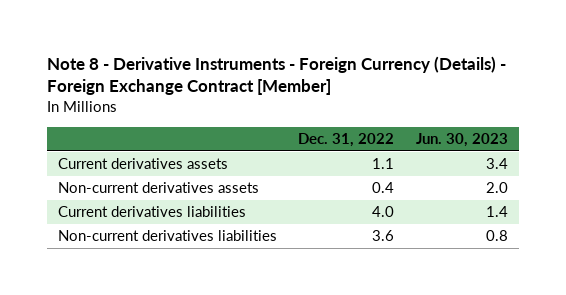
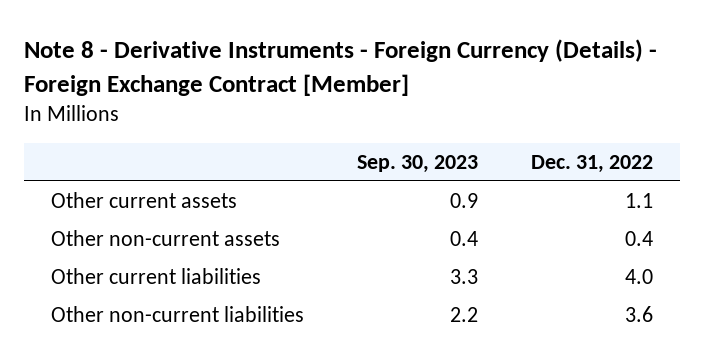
- | Dec. 31, 2022 | Jun. 30, 2023
+ | Sep. 30, 2023 | Dec. 31, 2022
- Current derivatives assets | 1.1 | 3.4
- Non-current derivatives assets | 0.4 | 2.0
- Current derivatives liabilities | 4.0 | 1.4
- Non-current derivatives liabilities | 3.6 | 0.8
+ Other current assets | 0.9 | 1.1
+ Other non-current assets | 0.4 | 0.4
+ Other current liabilities | 3.3 | 4.0
+ Other non-current liabilities | 2.2 | 3.6

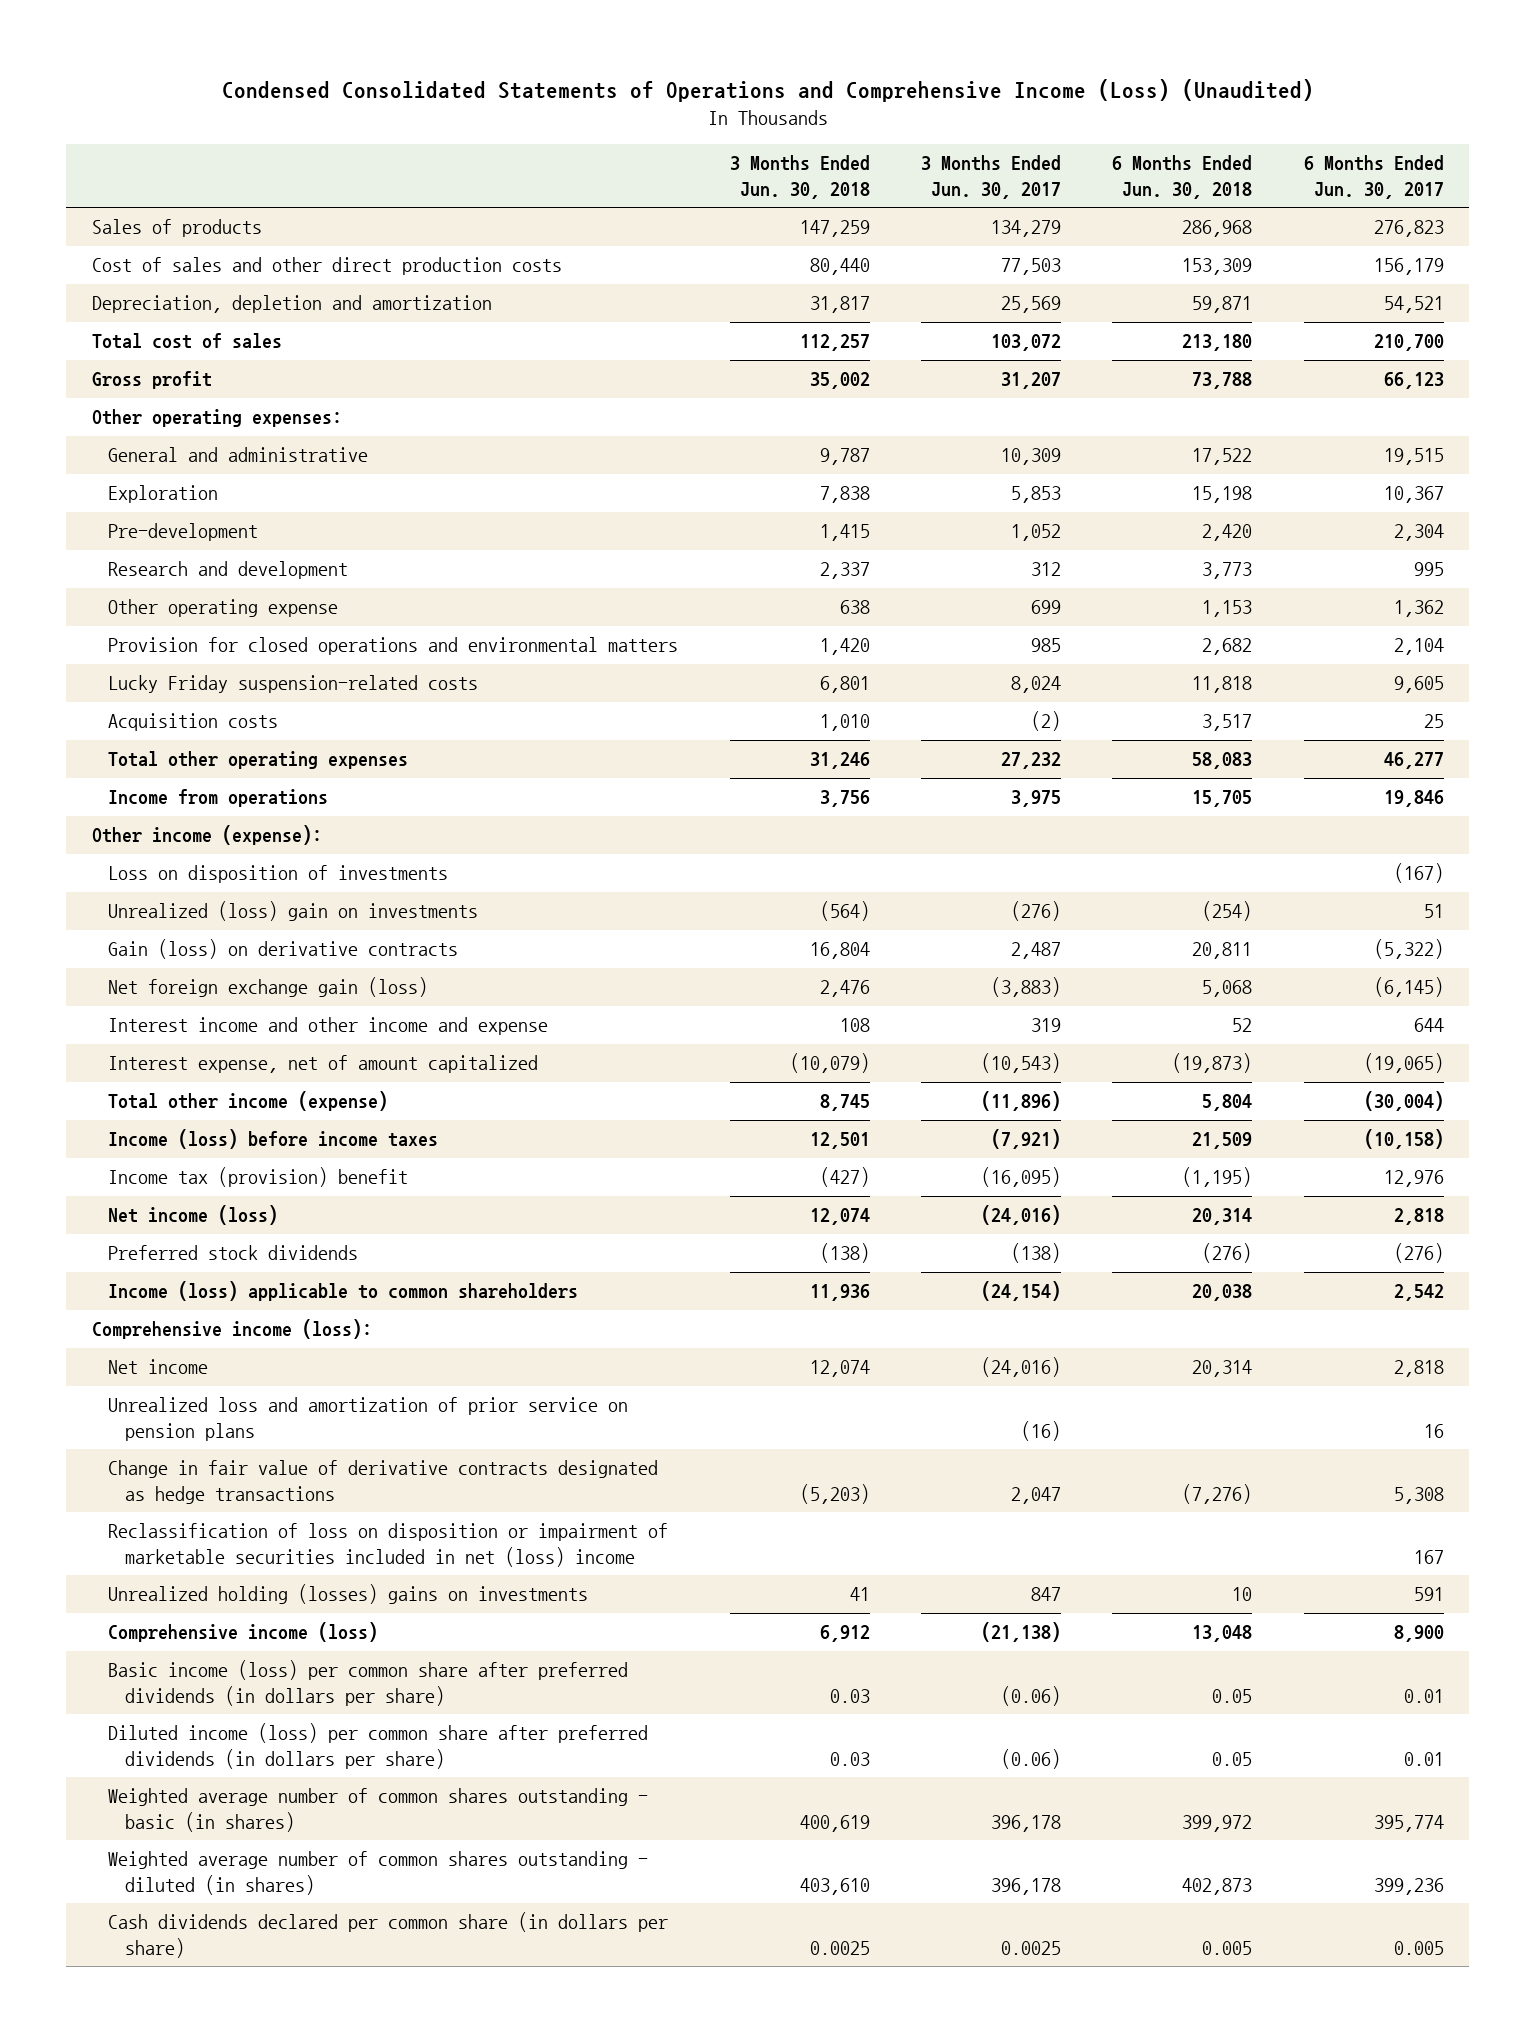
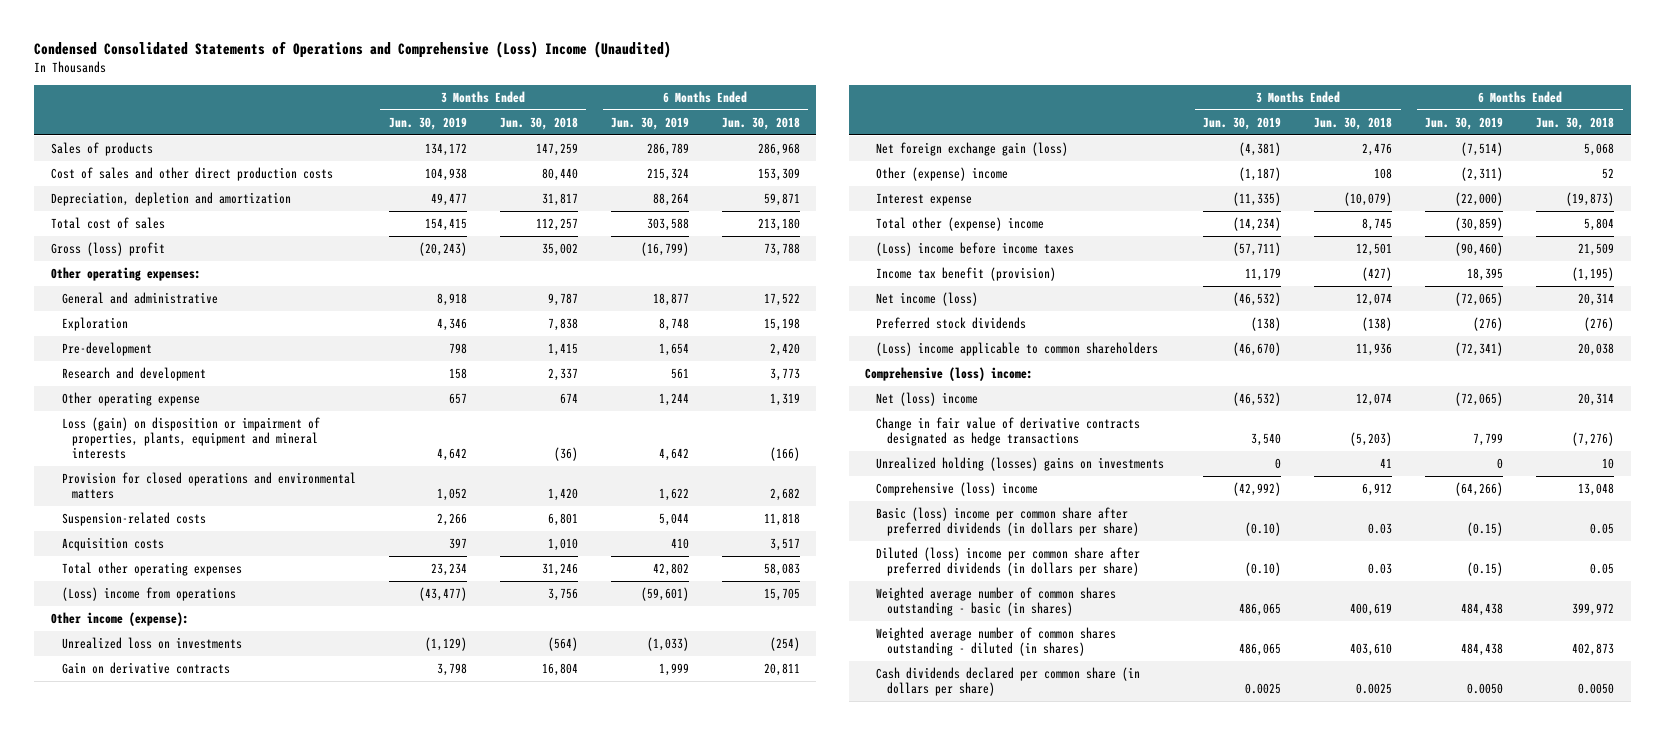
- Condensed Consolidated Statements of Operations and Comprehensive Income (Loss) (Unaudited)
+ Condensed Consolidated Statements of Operations and Comprehensive (Loss) Income (Unaudited)
- | 3 Months Ended Jun. 30, 2018 | 3 Months Ended Jun. 30, 2017 | 6 Months Ended Jun. 30, 2018 | 6 Months Ended Jun. 30, 2017
+ | 3 Months Ended Jun. 30, 2019 | 3 Months Ended Jun. 30, 2018 | 6 Months Ended Jun. 30, 2019 | 6 Months Ended Jun. 30, 2018
- Gross profit | 35,002 | 31,207 | 73,788 | 66,123
+ Gross (loss) profit | (20,243) | 35,002 | (16,799) | 73,788
- Other operating expense | 638 | 699 | 1,153 | 1,362
+ Other operating expense | 657 | 674 | 1,244 | 1,319
+ Loss (gain) on disposition or impairment of properties, plants, equipment and mineral interests | 4,642 | (36) | 4,642 | (166)
- Lucky Friday suspension-related costs | 6,801 | 8,024 | 11,818 | 9,605
+ Suspension-related costs | 2,266 | 6,801 | 5,044 | 11,818
- Income from operations | 3,756 | 3,975 | 15,705 | 19,846
+ (Loss) income from operations | (43,477) | 3,756 | (59,601) | 15,705
- Loss on disposition of investments | | | | (167)
- Unrealized (loss) gain on investments | (564) | (276) | (254) | 51
- Gain (loss) on derivative contracts | 16,804 | 2,487 | 20,811 | (5,322)
+ Unrealized loss on investments | (1,129) | (564) | (1,033) | (254)
+ Gain on derivative contracts | 3,798 | 16,804 | 1,999 | 20,811
- Interest income and other income and expense | 108 | 319 | 52 | 644
- Interest expense, net of amount capitalized | (10,079) | (10,543) | (19,873) | (19,065)
- Total other income (expense) | 8,745 | (11,896) | 5,804 | (30,004)
- Income (loss) before income taxes | 12,501 | (7,921) | 21,509 | (10,158)
- Income tax (provision) benefit | (427) | (16,095) | (1,195) | 12,976
+ Other (expense) income | (1,187) | 108 | (2,311) | 52
+ Interest expense | (11,335) | (10,079) | (22,000) | (19,873)
+ Total other (expense) income | (14,234) | 8,745 | (30,859) | 5,804
+ (Loss) income before income taxes | (57,711) | 12,501 | (90,460) | 21,509
+ Income tax benefit (provision) | 11,179 | (427) | 18,395 | (1,195)
- Income (loss) applicable to common shareholders | 11,936 | (24,154) | 20,038 | 2,542
- Comprehensive income (loss):
- Net income | 12,074 | (24,016) | 20,314 | 2,818
- Unrealized loss and amortization of prior service on pension plans | | (16) | | 16
+ (Loss) income applicable to common shareholders | (46,670) | 11,936 | (72,341) | 20,038
+ Comprehensive (loss) income:
+ Net (loss) income | (46,532) | 12,074 | (72,065) | 20,314
- Reclassification of loss on disposition or impairment of marketable securities included in net (loss) income | | | | 167
- Comprehensive income (loss) | 6,912 | (21,138) | 13,048 | 8,900
- Basic income (loss) per common share after preferred dividends (in dollars per share) | 0.03 | (0.06) | 0.05 | 0.01
- Diluted income (loss) per common share after preferred dividends (in dollars per share) | 0.03 | (0.06) | 0.05 | 0.01
+ Comprehensive (loss) income | (42,992) | 6,912 | (64,266) | 13,048
+ Basic (loss) income per common share after preferred dividends (in dollars per share) | (0.10) | 0.03 | (0.15) | 0.05
+ Diluted (loss) income per common share after preferred dividends (in dollars per share) | (0.10) | 0.03 | (0.15) | 0.05
- Cash dividends declared per common share (in dollars per share) | 0.0025 | 0.0025 | 0.005 | 0.005
+ Cash dividends declared per common share (in dollars per share) | 0.0025 | 0.0025 | 0.0050 | 0.0050

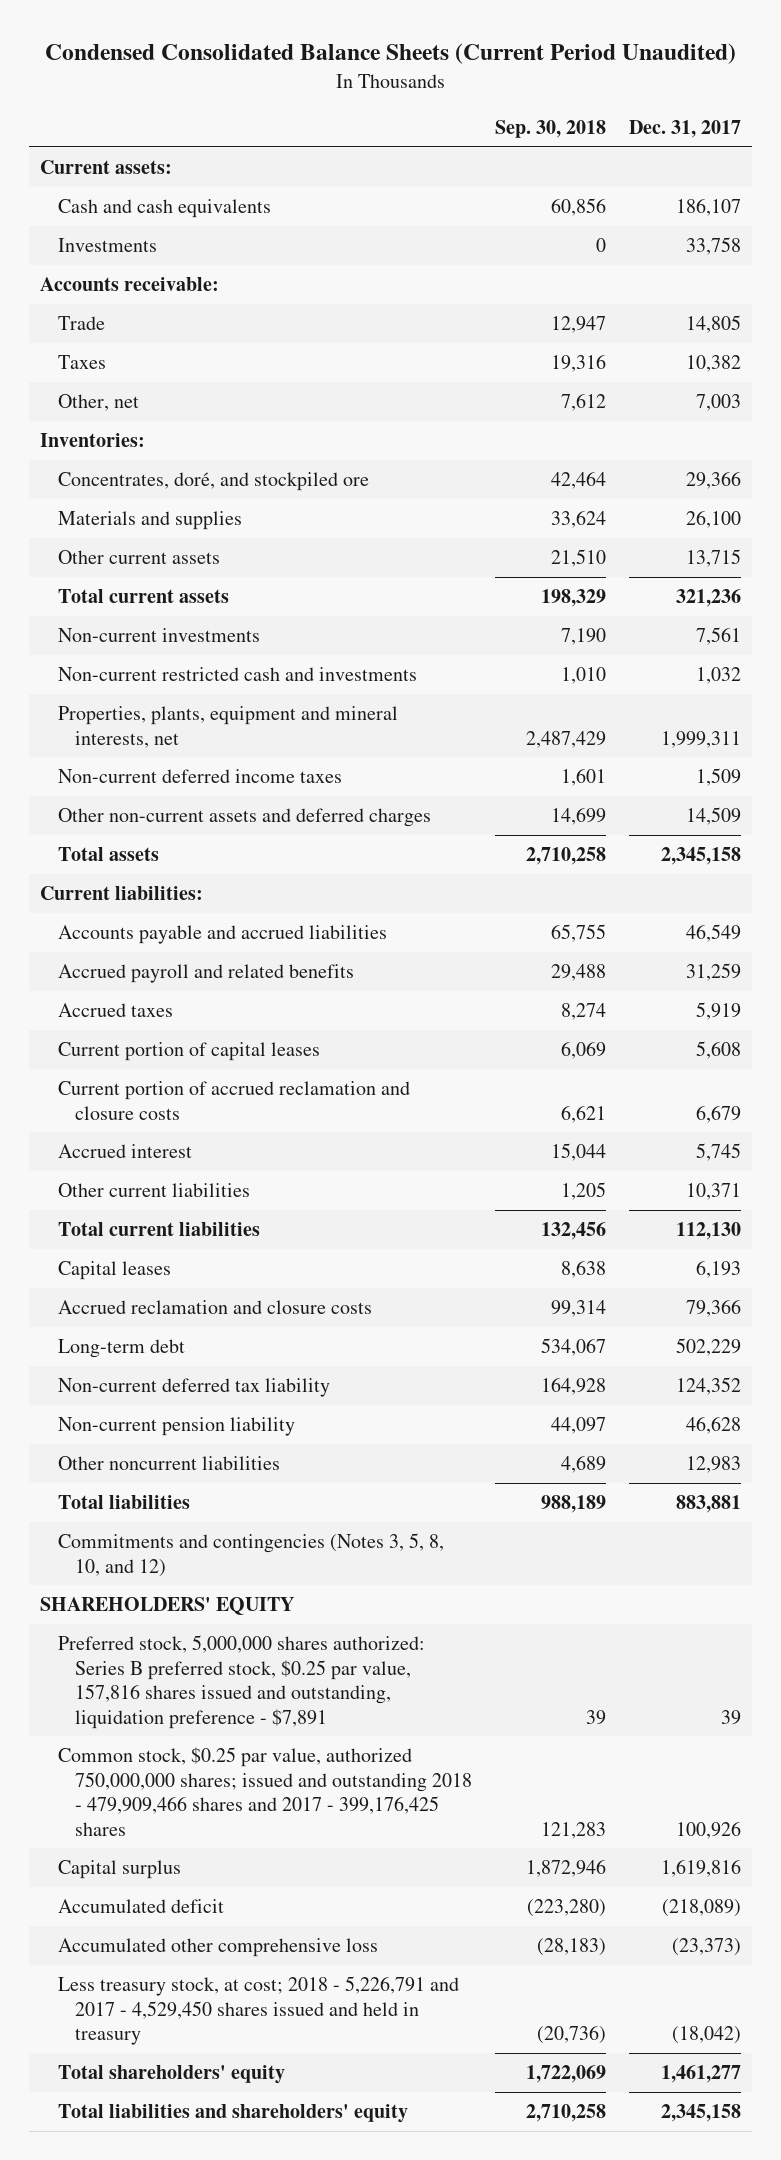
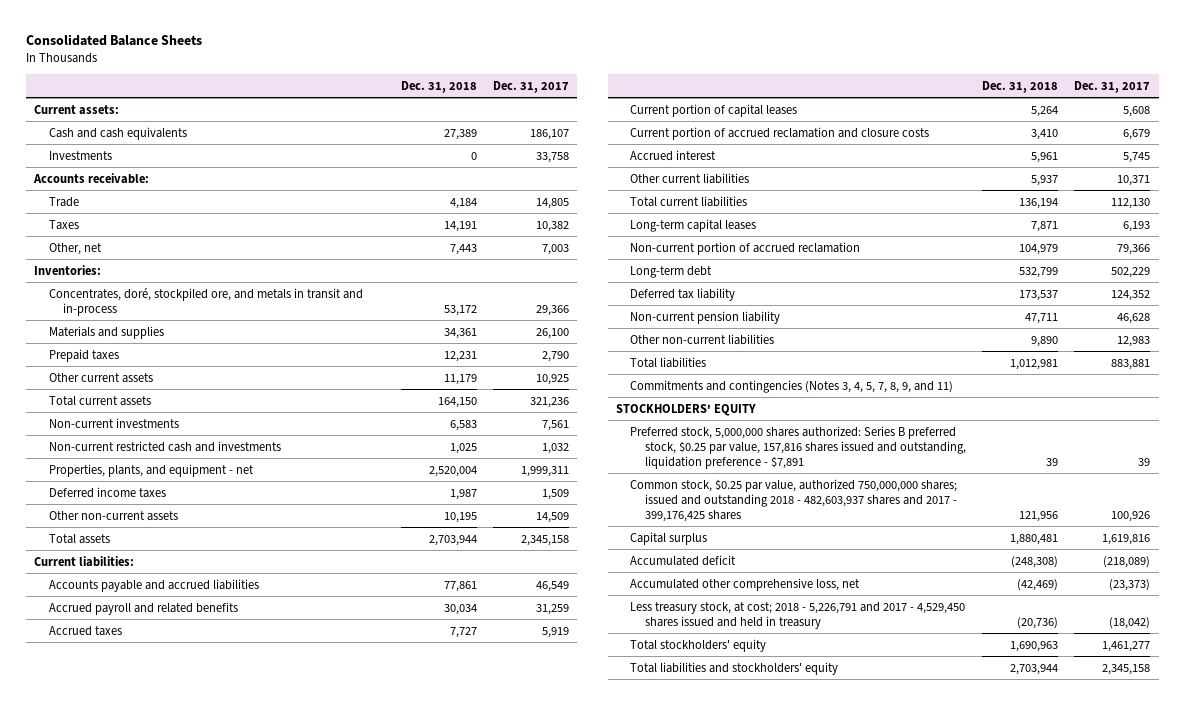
- Condensed Consolidated Balance Sheets (Current Period Unaudited)
+ Consolidated Balance Sheets
- | Sep. 30, 2018 | Dec. 31, 2017
+ | Dec. 31, 2018 | Dec. 31, 2017
- Concentrates, doré, and stockpiled ore | 42,464 | 29,366
+ Concentrates, doré, stockpiled ore, and metals in transit and in-process | 53,172 | 29,366
- Other current assets | 21,510 | 13,715
+ Prepaid taxes | 12,231 | 2,790
+ Other current assets | 11,179 | 10,925
- Properties, plants, equipment and mineral interests, net | 2,487,429 | 1,999,311
- Non-current deferred income taxes | 1,601 | 1,509
- Other non-current assets and deferred charges | 14,699 | 14,509
+ Properties, plants, and equipment - net | 2,520,004 | 1,999,311
+ Deferred income taxes | 1,987 | 1,509
+ Other non-current assets | 10,195 | 14,509
- Capital leases | 8,638 | 6,193
- Accrued reclamation and closure costs | 99,314 | 79,366
+ Long-term capital leases | 7,871 | 6,193
+ Non-current portion of accrued reclamation | 104,979 | 79,366
- Non-current deferred tax liability | 164,928 | 124,352
+ Deferred tax liability | 173,537 | 124,352
- Other noncurrent liabilities | 4,689 | 12,983
+ Other non-current liabilities | 9,890 | 12,983
- Commitments and contingencies (Notes 3, 5, 8, 10, and 12)
- SHAREHOLDERS' EQUITY
+ Commitments and contingencies (Notes 3, 4, 5, 7, 8, 9, and 11)
+ STOCKHOLDERS' EQUITY
- Common stock, $0.25 par value, authorized 750,000,000 shares; issued and outstanding 2018 - 479,909,466 shares and 2017 - 399,176,425 shares | 121,283 | 100,926
+ Common stock, $0.25 par value, authorized 750,000,000 shares; issued and outstanding 2018 - 482,603,937 shares and 2017 - 399,176,425 shares | 121,956 | 100,926
- Accumulated other comprehensive loss | (28,183) | (23,373)
+ Accumulated other comprehensive loss, net | (42,469) | (23,373)
- Total shareholders' equity | 1,722,069 | 1,461,277
- Total liabilities and shareholders' equity | 2,710,258 | 2,345,158
+ Total stockholders' equity | 1,690,963 | 1,461,277
+ Total liabilities and stockholders' equity | 2,703,944 | 2,345,158

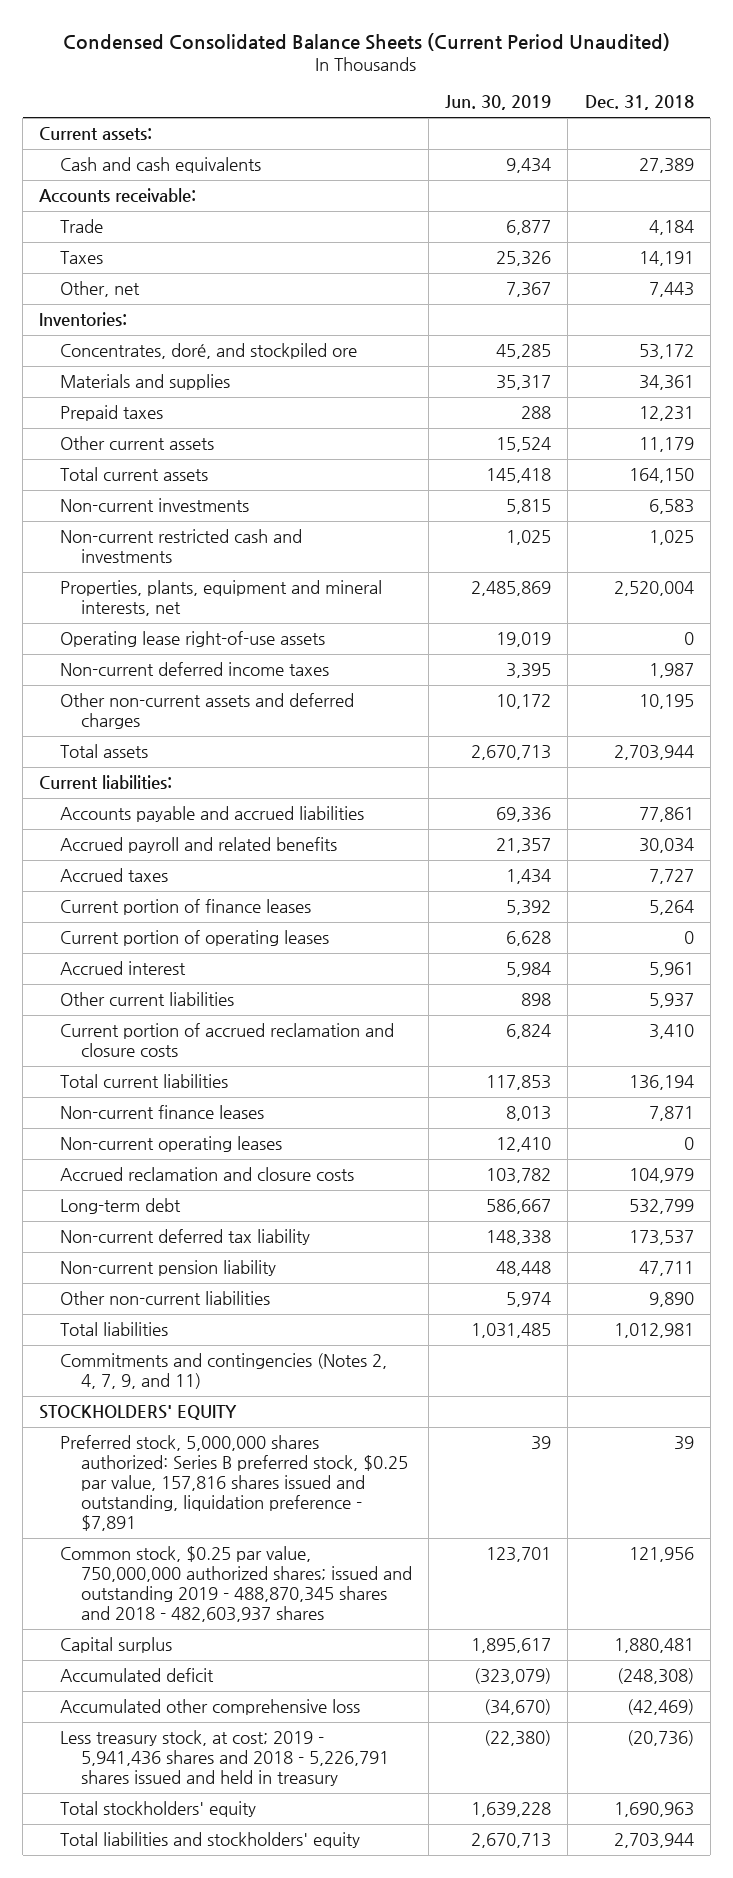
- Consolidated Balance Sheets
+ Condensed Consolidated Balance Sheets (Current Period Unaudited)
- | Dec. 31, 2018 | Dec. 31, 2017
+ | Jun. 30, 2019 | Dec. 31, 2018
- Investments | 0 | 33,758
- Concentrates, doré, stockpiled ore, and metals in transit and in-process | 53,172 | 29,366
+ Concentrates, doré, and stockpiled ore | 45,285 | 53,172
- Properties, plants, and equipment - net | 2,520,004 | 1,999,311
- Deferred income taxes | 1,987 | 1,509
- Other non-current assets | 10,195 | 14,509
+ Properties, plants, equipment and mineral interests, net | 2,485,869 | 2,520,004
+ Operating lease right-of-use assets | 19,019 | 0
+ Non-current deferred income taxes | 3,395 | 1,987
+ Other non-current assets and deferred charges | 10,172 | 10,195
- Current portion of capital leases | 5,264 | 5,608
+ Current portion of finance leases | 5,392 | 5,264
+ Current portion of operating leases | 6,628 | 0
moved down: Current portion of accrued reclamation and closure costs | 6,824 | 3,410
- Long-term capital leases | 7,871 | 6,193
- Non-current portion of accrued reclamation | 104,979 | 79,366
+ Non-current finance leases | 8,013 | 7,871
+ Non-current operating leases | 12,410 | 0
+ Accrued reclamation and closure costs | 103,782 | 104,979
- Deferred tax liability | 173,537 | 124,352
+ Non-current deferred tax liability | 148,338 | 173,537
- Commitments and contingencies (Notes 3, 4, 5, 7, 8, 9, and 11)
+ Commitments and contingencies (Notes 2, 4, 7, 9, and 11)
- Common stock, $0.25 par value, authorized 750,000,000 shares; issued and outstanding 2018 - 482,603,937 shares and 2017 - 399,176,425 shares | 121,956 | 100,926
+ Common stock, $0.25 par value, 750,000,000 authorized shares; issued and outstanding 2019 - 488,870,345 shares and 2018 - 482,603,937 shares | 123,701 | 121,956
- Accumulated other comprehensive loss, net | (42,469) | (23,373)
- Less treasury stock, at cost; 2018 - 5,226,791 and 2017 - 4,529,450 shares issued and held in treasury | (20,736) | (18,042)
+ Accumulated other comprehensive loss | (34,670) | (42,469)
+ Less treasury stock, at cost; 2019 - 5,941,436 shares and 2018 - 5,226,791 shares issued and held in treasury | (22,380) | (20,736)

